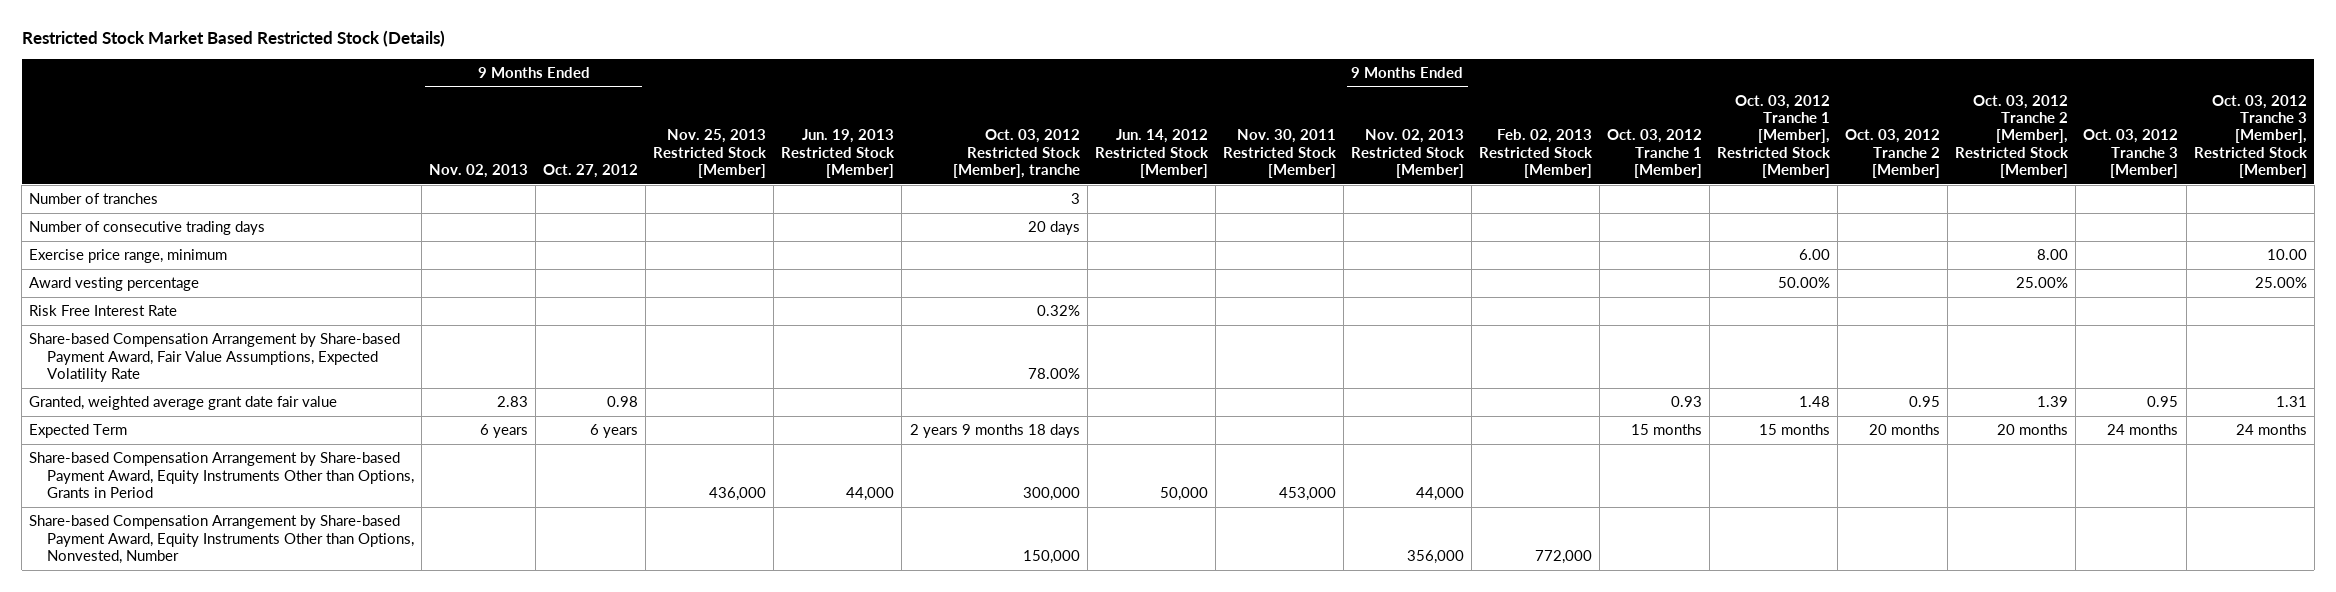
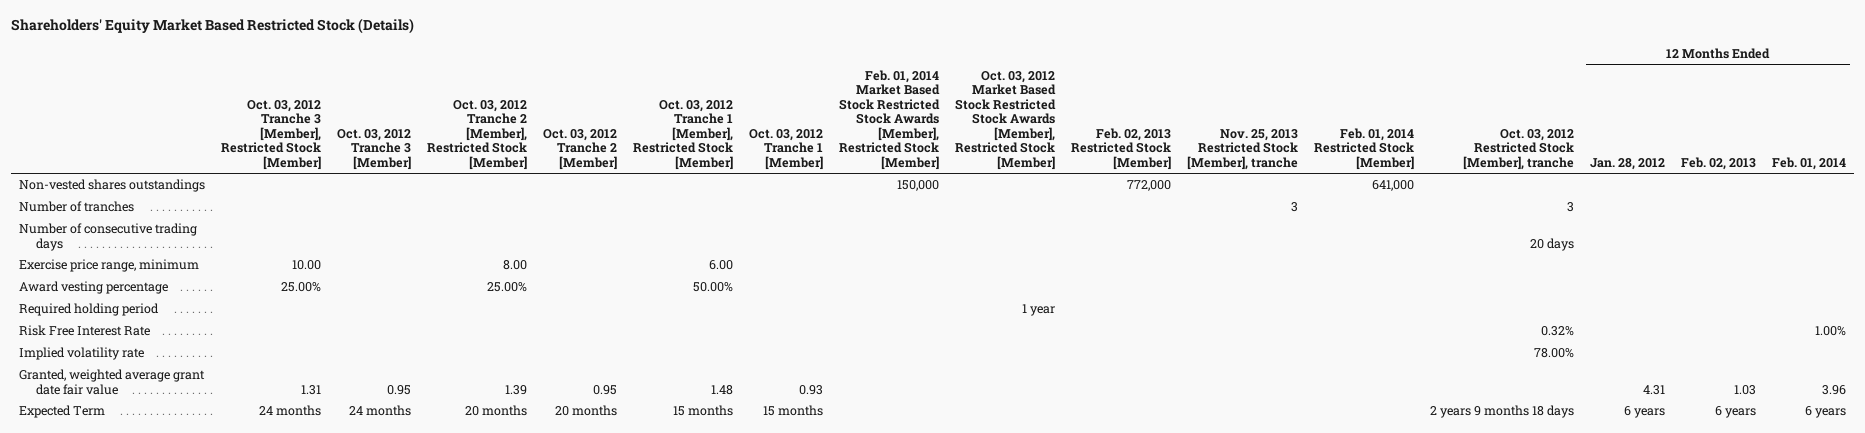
- Restricted Stock Market Based Restricted Stock (Details)
+ Shareholders' Equity Market Based Restricted Stock (Details)
- | 9 Months Ended Nov. 02, 2013 | 9 Months Ended Oct. 27, 2012 | Nov. 25, 2013 Restricted Stock [Member] | Jun. 19, 2013 Restricted Stock [Member] | Oct. 03, 2012 Restricted Stock [Member], tranche | Jun. 14, 2012 Restricted Stock [Member] | Nov. 30, 2011 Restricted Stock [Member] | 9 Months Ended Nov. 02, 2013 Restricted Stock [Member] | Feb. 02, 2013 Restricted Stock [Member] | Oct. 03, 2012 Tranche 1 [Member] | Oct. 03, 2012 Tranche 1 [Member], Restricted Stock [Member] | Oct. 03, 2012 Tranche 2 [Member] | Oct. 03, 2012 Tranche 2 [Member], Restricted Stock [Member] | Oct. 03, 2012 Tranche 3 [Member] | Oct. 03, 2012 Tranche 3 [Member], Restricted Stock [Member]
+ | Oct. 03, 2012 Tranche 3 [Member], Restricted Stock [Member] | Oct. 03, 2012 Tranche 3 [Member] | Oct. 03, 2012 Tranche 2 [Member], Restricted Stock [Member] | Oct. 03, 2012 Tranche 2 [Member] | Oct. 03, 2012 Tranche 1 [Member], Restricted Stock [Member] | Oct. 03, 2012 Tranche 1 [Member] | Feb. 01, 2014 Market Based Stock Restricted Stock Awards [Member], Restricted Stock [Member] | Oct. 03, 2012 Market Based Stock Restricted Stock Awards [Member], Restricted Stock [Member] | Feb. 02, 2013 Restricted Stock [Member] | Nov. 25, 2013 Restricted Stock [Member], tranche | Feb. 01, 2014 Restricted Stock [Member] | Oct. 03, 2012 Restricted Stock [Member], tranche | 12 Months Ended Jan. 28, 2012 | 12 Months Ended Feb. 02, 2013 | 12 Months Ended Feb. 01, 2014
+ Non-vested shares outstandings | | | | | | | 150,000 | | 772,000 | | 641,000 | | | |
+ Required holding period | | | | | | | | 1 year | | | | | | |
- Share-based Compensation Arrangement by Share-based Payment Award, Fair Value Assumptions, Expected Volatility Rate | | | | | 78.00% | | | | | | | | | |
+ Implied volatility rate | | | | | | | | | | | | 78.00% | | |
- Share-based Compensation Arrangement by Share-based Payment Award, Equity Instruments Other than Options, Grants in Period | | | 436,000 | 44,000 | 300,000 | 50,000 | 453,000 | 44,000 | | | | | | |
- Share-based Compensation Arrangement by Share-based Payment Award, Equity Instruments Other than Options, Nonvested, Number | | | | | 150,000 | | | 356,000 | 772,000 | | | | | |

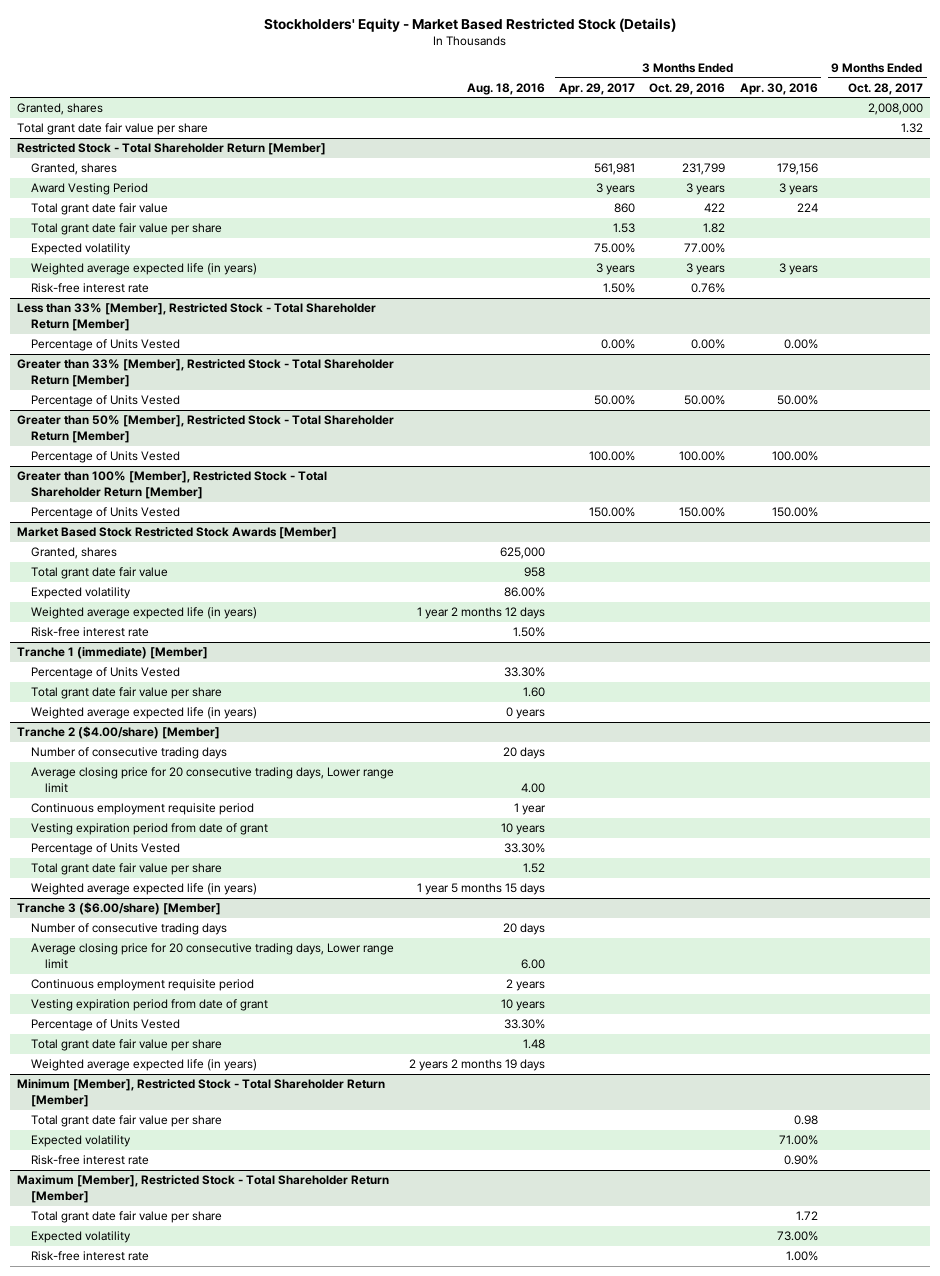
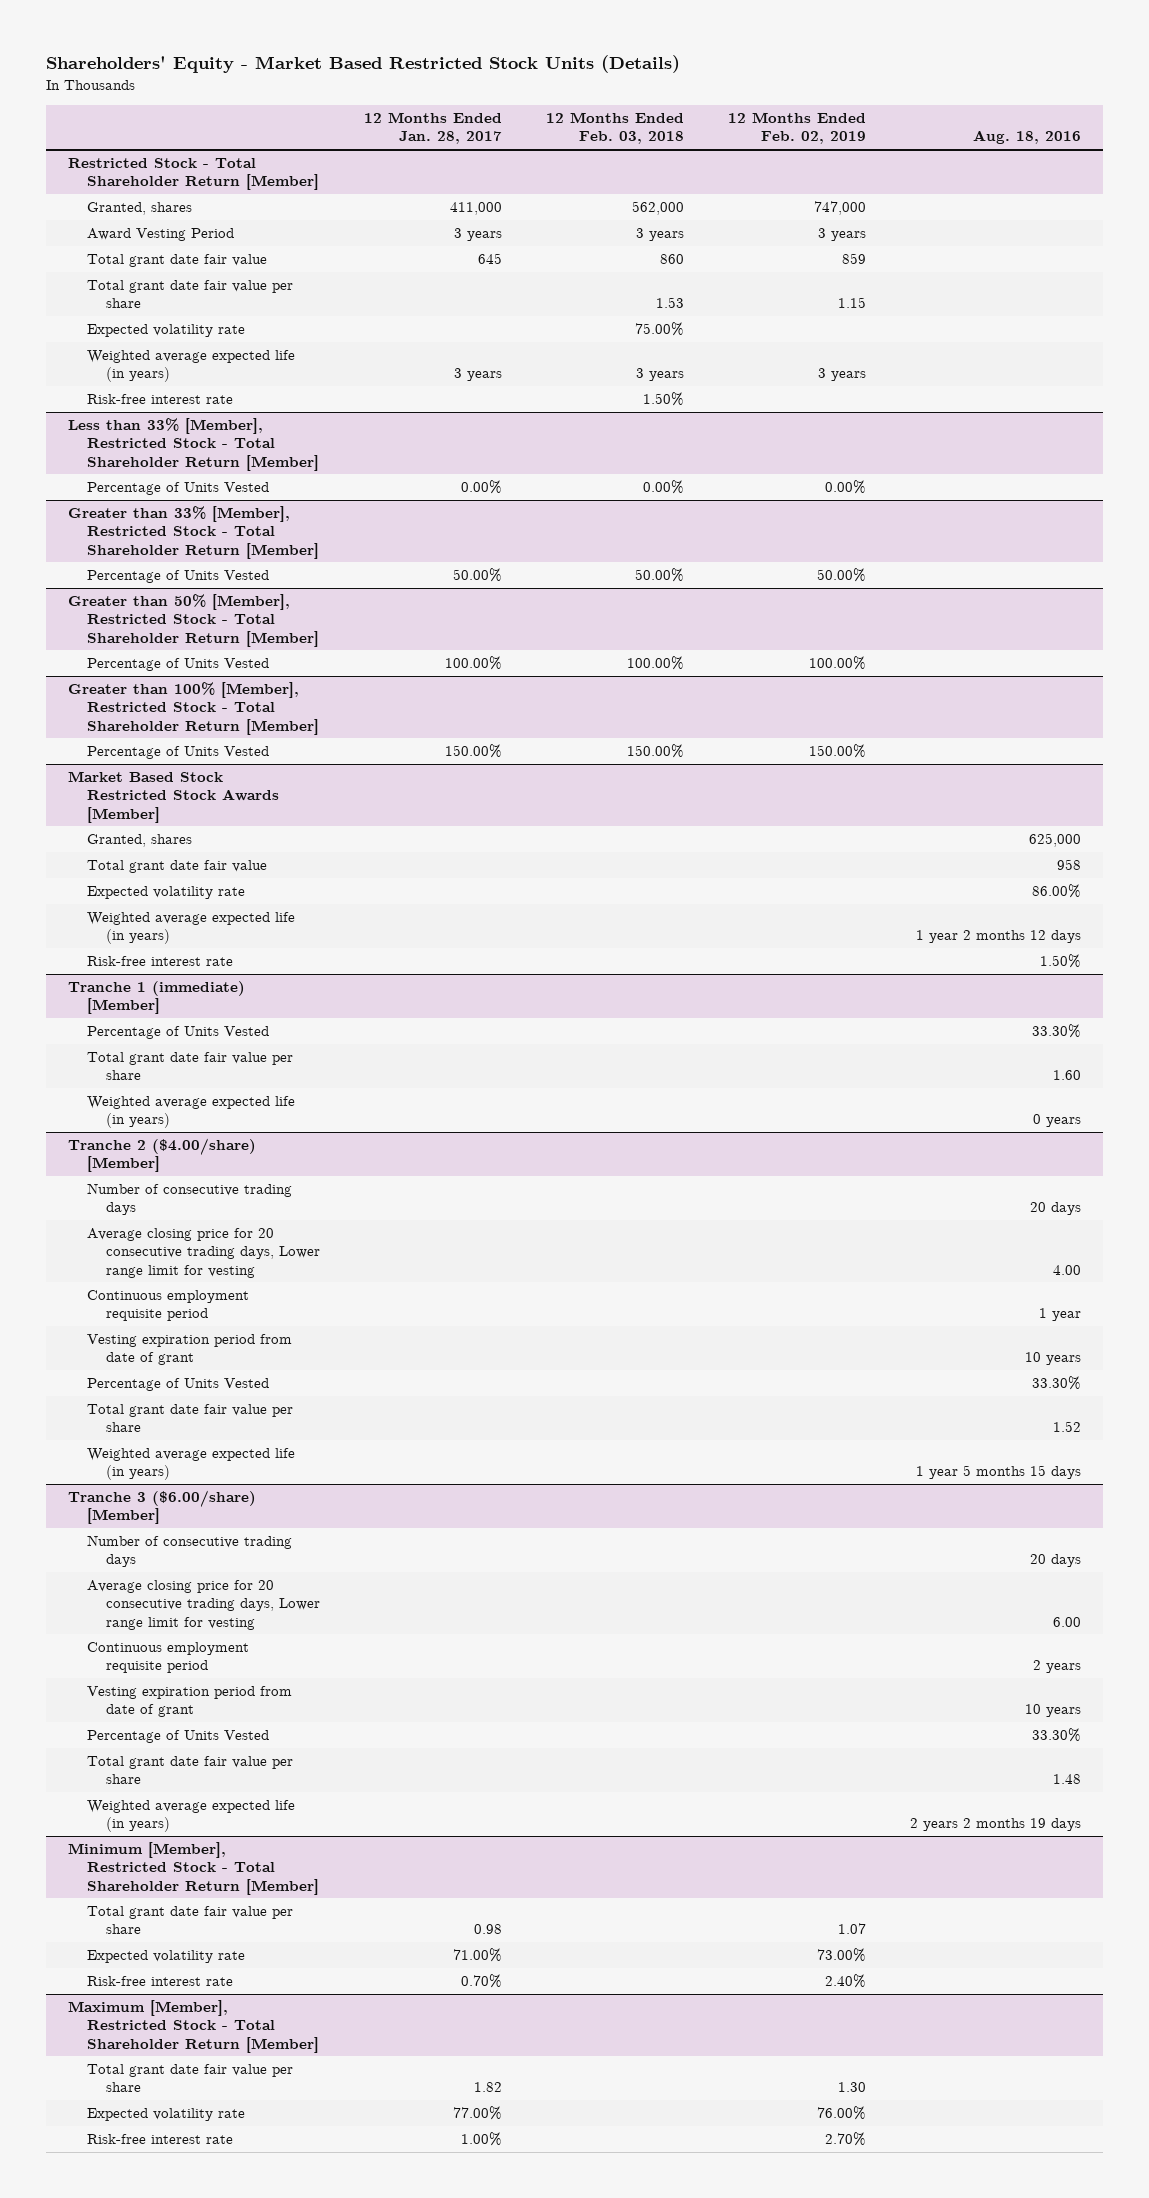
- Stockholders' Equity - Market Based Restricted Stock (Details)
+ Shareholders' Equity - Market Based Restricted Stock Units (Details)
- | Aug. 18, 2016 | 3 Months Ended Apr. 29, 2017 | 3 Months Ended Oct. 29, 2016 | 3 Months Ended Apr. 30, 2016 | 9 Months Ended Oct. 28, 2017
+ | 12 Months Ended Jan. 28, 2017 | 12 Months Ended Feb. 03, 2018 | 12 Months Ended Feb. 02, 2019 | Aug. 18, 2016
- Granted, shares | | | | | 2,008,000
- Total grant date fair value per share | | | | | 1.32
@ Restricted Stock - Total Shareholder Return [Member]
- Expected volatility | | 75.00% | 77.00% | |
+ Expected volatility rate | | 75.00% | |
@ Market Based Stock Restricted Stock Awards [Member]
- Expected volatility | 86.00% | | | |
+ Expected volatility rate | | | | 86.00%
@ Tranche 2 ($4.00/share) [Member]
- Average closing price for 20 consecutive trading days, Lower range limit | 4.00 | | | |
+ Average closing price for 20 consecutive trading days, Lower range limit for vesting | | | | 4.00
@ Tranche 3 ($6.00/share) [Member]
- Average closing price for 20 consecutive trading days, Lower range limit | 6.00 | | | |
+ Average closing price for 20 consecutive trading days, Lower range limit for vesting | | | | 6.00
@ Minimum [Member], Restricted Stock - Total Shareholder Return [Member]
- Expected volatility | | | | 71.00% |
+ Expected volatility rate | 71.00% | | 73.00% |
@ Maximum [Member], Restricted Stock - Total Shareholder Return [Member]
- Expected volatility | | | | 73.00% |
+ Expected volatility rate | 77.00% | | 76.00% |

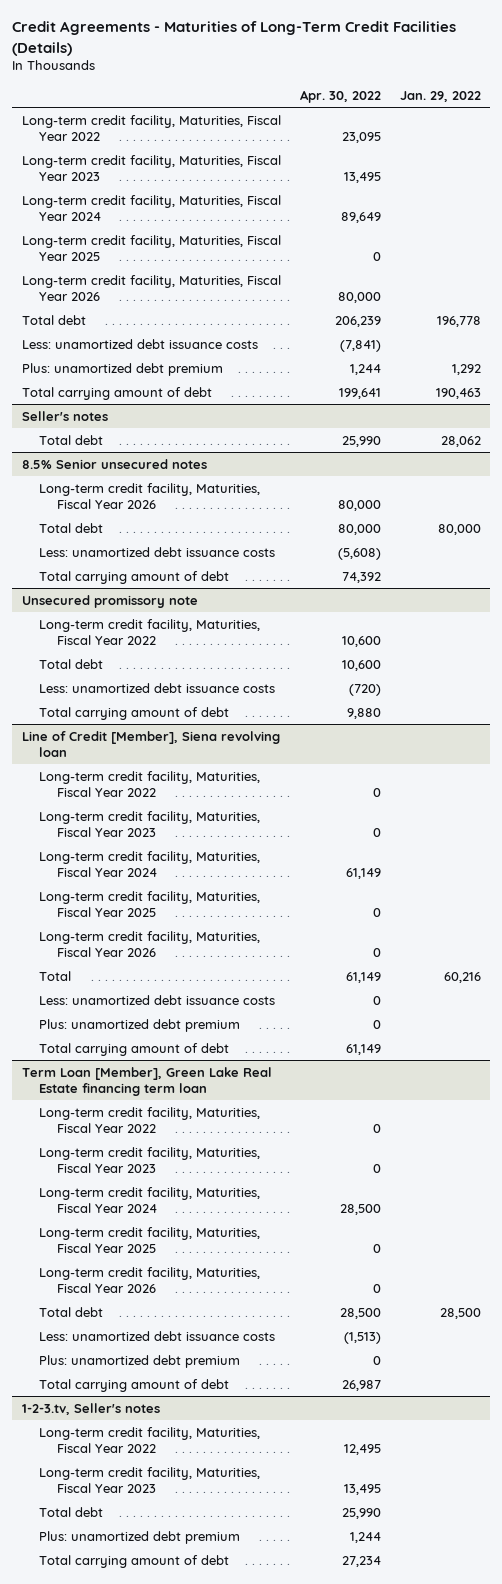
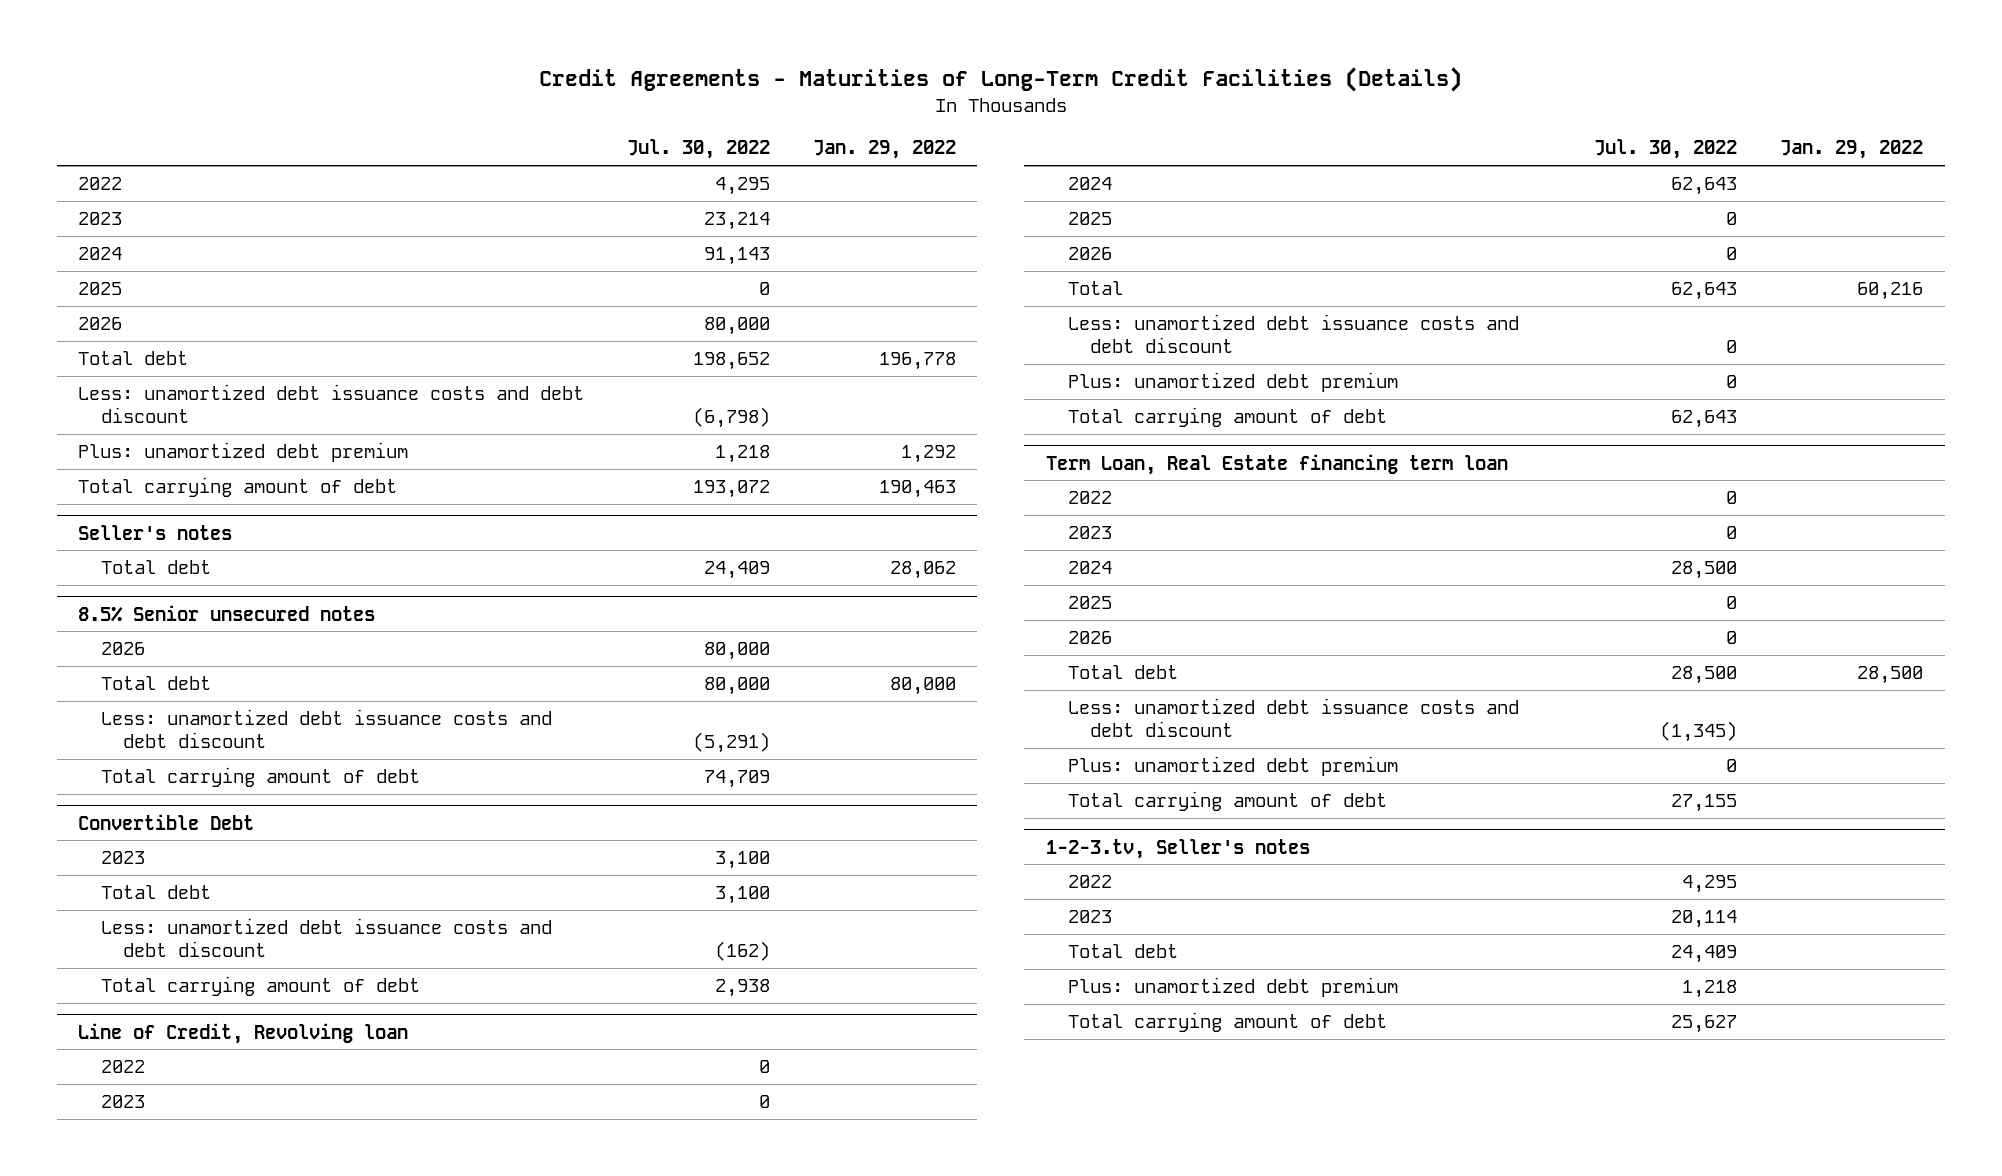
- | Apr. 30, 2022 | Jan. 29, 2022
+ | Jul. 30, 2022 | Jan. 29, 2022
- Long-term credit facility, Maturities, Fiscal Year 2022 | 23,095 |
- Long-term credit facility, Maturities, Fiscal Year 2023 | 13,495 |
- Long-term credit facility, Maturities, Fiscal Year 2024 | 89,649 |
- Long-term credit facility, Maturities, Fiscal Year 2025 | 0 |
- Long-term credit facility, Maturities, Fiscal Year 2026 | 80,000 |
+ 2022 | 4,295 |
+ 2023 | 23,214 |
+ 2024 | 91,143 |
+ 2025 | 0 |
+ 2026 | 80,000 |
- Less: unamortized debt issuance costs | (7,841) |
+ Less: unamortized debt issuance costs and debt discount | (6,798) |
@ 8.5% Senior unsecured notes
- Long-term credit facility, Maturities, Fiscal Year 2026 | 80,000 |
+ 2026 | 80,000 |
- Less: unamortized debt issuance costs | (5,608) |
+ Less: unamortized debt issuance costs and debt discount | (5,291) |
- Unsecured promissory note
- Long-term credit facility, Maturities, Fiscal Year 2022 | 10,600 |
+ Convertible Debt
+ 2023 | 3,100 |
- Less: unamortized debt issuance costs | (720) |
+ Less: unamortized debt issuance costs and debt discount | (162) |
- Line of Credit [Member], Siena revolving loan
- Long-term credit facility, Maturities, Fiscal Year 2022 | 0 |
- Long-term credit facility, Maturities, Fiscal Year 2023 | 0 |
- Long-term credit facility, Maturities, Fiscal Year 2024 | 61,149 |
- Long-term credit facility, Maturities, Fiscal Year 2025 | 0 |
- Long-term credit facility, Maturities, Fiscal Year 2026 | 0 |
+ Line of Credit, Revolving loan
+ 2022 | 0 |
+ 2023 | 0 |
+ 2024 | 62,643 |
+ 2025 | 0 |
+ 2026 | 0 |
- Less: unamortized debt issuance costs | 0 |
+ Less: unamortized debt issuance costs and debt discount | 0 |
- Term Loan [Member], Green Lake Real Estate financing term loan
- Long-term credit facility, Maturities, Fiscal Year 2022 | 0 |
- Long-term credit facility, Maturities, Fiscal Year 2023 | 0 |
- Long-term credit facility, Maturities, Fiscal Year 2024 | 28,500 |
- Long-term credit facility, Maturities, Fiscal Year 2025 | 0 |
- Long-term credit facility, Maturities, Fiscal Year 2026 | 0 |
+ Term Loan, Real Estate financing term loan
+ 2022 | 0 |
+ 2023 | 0 |
+ 2024 | 28,500 |
+ 2025 | 0 |
+ 2026 | 0 |
- Less: unamortized debt issuance costs | (1,513) |
+ Less: unamortized debt issuance costs and debt discount | (1,345) |
@ 1-2-3.tv, Seller's notes
- Long-term credit facility, Maturities, Fiscal Year 2022 | 12,495 |
- Long-term credit facility, Maturities, Fiscal Year 2023 | 13,495 |
+ 2022 | 4,295 |
+ 2023 | 20,114 |

